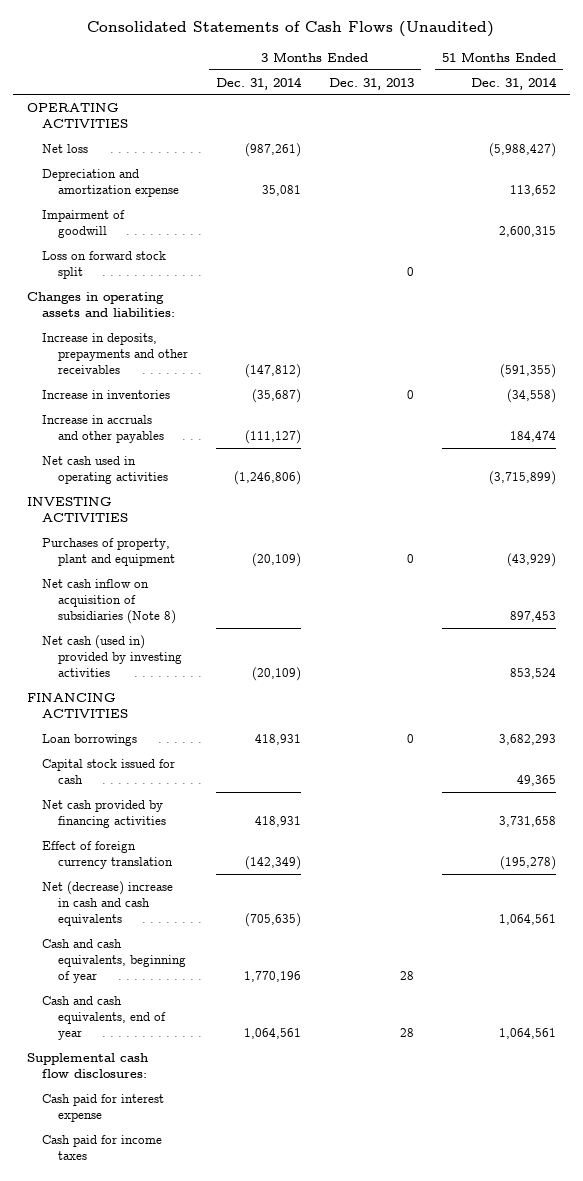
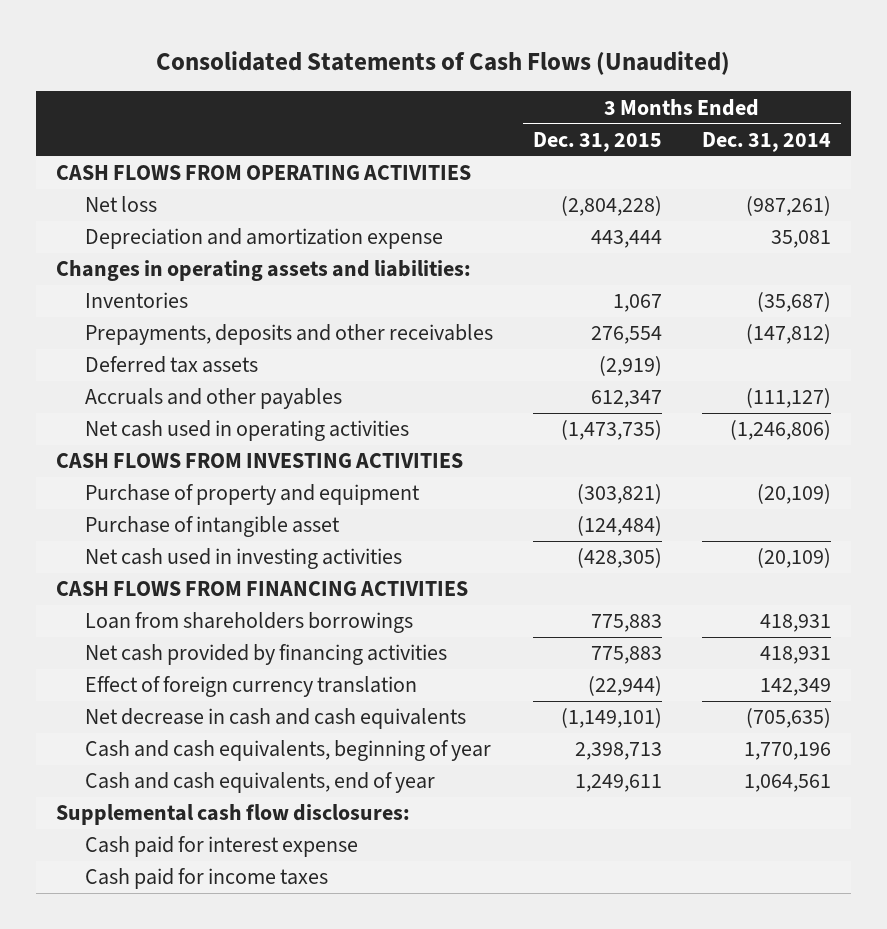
- | 3 Months Ended Dec. 31, 2014 | 3 Months Ended Dec. 31, 2013 | 51 Months Ended Dec. 31, 2014
+ | 3 Months Ended Dec. 31, 2015 | 3 Months Ended Dec. 31, 2014
- OPERATING ACTIVITIES
+ CASH FLOWS FROM OPERATING ACTIVITIES
- Impairment of goodwill | | | 2,600,315
- Loss on forward stock split | | 0 |
- Increase in deposits, prepayments and other receivables | (147,812) | | (591,355)
- Increase in inventories | (35,687) | 0 | (34,558)
- Increase in accruals and other payables | (111,127) | | 184,474
+ Inventories | 1,067 | (35,687)
+ Prepayments, deposits and other receivables | 276,554 | (147,812)
+ Deferred tax assets | (2,919) |
+ Accruals and other payables | 612,347 | (111,127)
- INVESTING ACTIVITIES
- Purchases of property, plant and equipment | (20,109) | 0 | (43,929)
- Net cash inflow on acquisition of subsidiaries (Note 8) | | | 897,453
- Net cash (used in) provided by investing activities | (20,109) | | 853,524
- FINANCING ACTIVITIES
- Loan borrowings | 418,931 | 0 | 3,682,293
- Capital stock issued for cash | | | 49,365
+ CASH FLOWS FROM INVESTING ACTIVITIES
+ Purchase of property and equipment | (303,821) | (20,109)
+ Purchase of intangible asset | (124,484) |
+ Net cash used in investing activities | (428,305) | (20,109)
+ CASH FLOWS FROM FINANCING ACTIVITIES
+ Loan from shareholders borrowings | 775,883 | 418,931
- Effect of foreign currency translation | (142,349) | | (195,278)
- Net (decrease) increase in cash and cash equivalents | (705,635) | | 1,064,561
+ Effect of foreign currency translation | (22,944) | 142,349
+ Net decrease in cash and cash equivalents | (1,149,101) | (705,635)

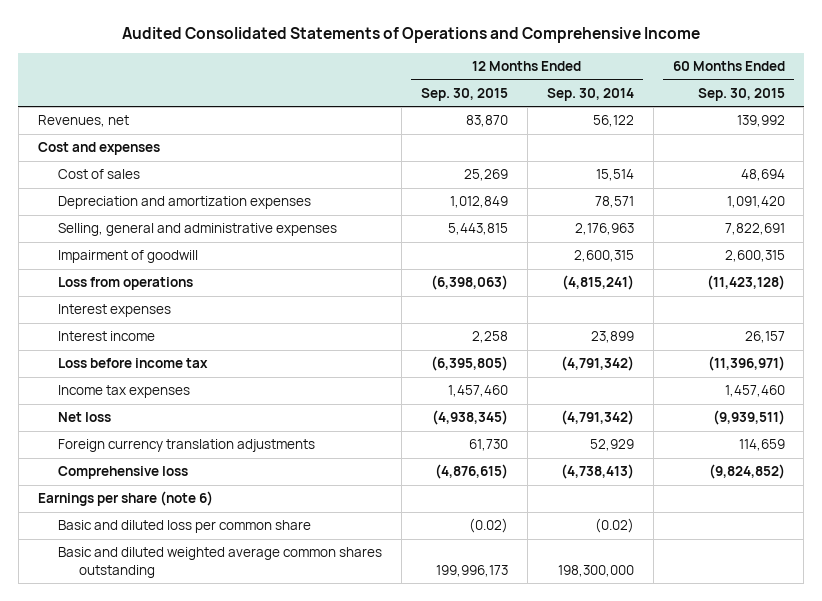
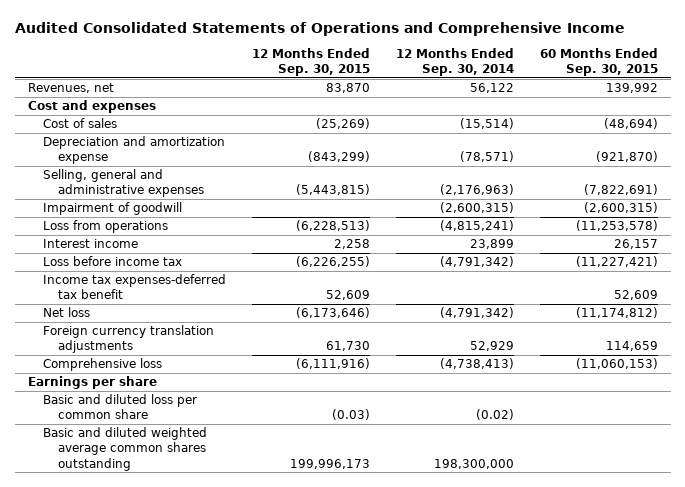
- Cost of sales | 25,269 | 15,514 | 48,694
- Depreciation and amortization expenses | 1,012,849 | 78,571 | 1,091,420
- Selling, general and administrative expenses | 5,443,815 | 2,176,963 | 7,822,691
- Impairment of goodwill | | 2,600,315 | 2,600,315
- Loss from operations | (6,398,063) | (4,815,241) | (11,423,128)
- Interest expenses
+ Cost of sales | (25,269) | (15,514) | (48,694)
+ Depreciation and amortization expense | (843,299) | (78,571) | (921,870)
+ Selling, general and administrative expenses | (5,443,815) | (2,176,963) | (7,822,691)
+ Impairment of goodwill | | (2,600,315) | (2,600,315)
+ Loss from operations | (6,228,513) | (4,815,241) | (11,253,578)
- Loss before income tax | (6,395,805) | (4,791,342) | (11,396,971)
- Income tax expenses | 1,457,460 | | 1,457,460
- Net loss | (4,938,345) | (4,791,342) | (9,939,511)
+ Loss before income tax | (6,226,255) | (4,791,342) | (11,227,421)
+ Income tax expenses-deferred tax benefit | 52,609 | | 52,609
+ Net loss | (6,173,646) | (4,791,342) | (11,174,812)
- Comprehensive loss | (4,876,615) | (4,738,413) | (9,824,852)
- Earnings per share (note 6)
- Basic and diluted loss per common share | (0.02) | (0.02) |
+ Comprehensive loss | (6,111,916) | (4,738,413) | (11,060,153)
+ Earnings per share
+ Basic and diluted loss per common share | (0.03) | (0.02) |

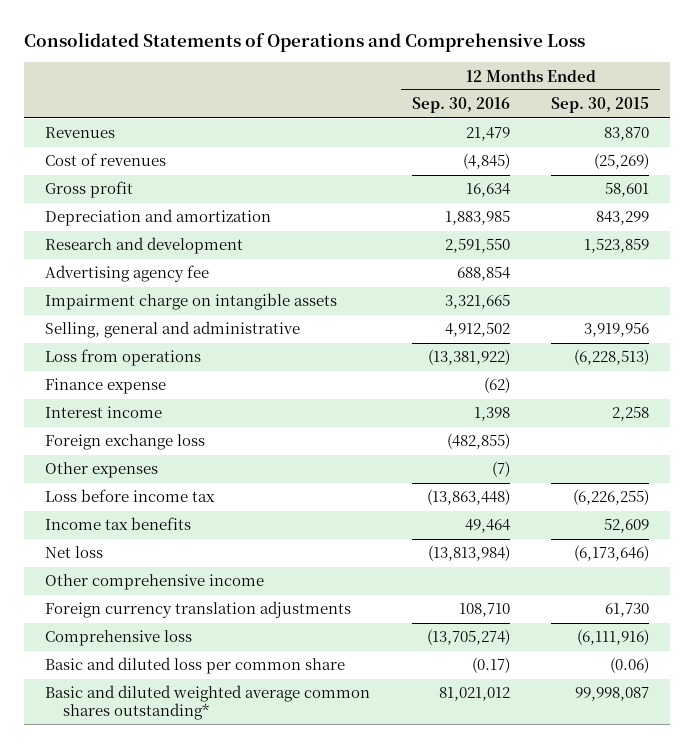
- Audited Consolidated Statements of Operations and Comprehensive Income
+ Consolidated Statements of Operations and Comprehensive Loss
- | 12 Months Ended Sep. 30, 2015 | 12 Months Ended Sep. 30, 2014 | 60 Months Ended Sep. 30, 2015
+ | 12 Months Ended Sep. 30, 2016 | 12 Months Ended Sep. 30, 2015
- Revenues, net | 83,870 | 56,122 | 139,992
- Cost and expenses
- Cost of sales | (25,269) | (15,514) | (48,694)
- Depreciation and amortization expense | (843,299) | (78,571) | (921,870)
- Selling, general and administrative expenses | (5,443,815) | (2,176,963) | (7,822,691)
- Impairment of goodwill | | (2,600,315) | (2,600,315)
+ Revenues | 21,479 | 83,870
+ Cost of revenues | (4,845) | (25,269)
+ Gross profit | 16,634 | 58,601
+ Depreciation and amortization | 1,883,985 | 843,299
+ Research and development | 2,591,550 | 1,523,859
+ Advertising agency fee | 688,854 |
+ Impairment charge on intangible assets | 3,321,665 |
+ Selling, general and administrative | 4,912,502 | 3,919,956
+ Finance expense | (62) |
+ Foreign exchange loss | (482,855) |
+ Other expenses | (7) |
- Income tax expenses-deferred tax benefit | 52,609 | | 52,609
+ Income tax benefits | 49,464 | 52,609
+ Other comprehensive income
- Earnings per share
- Basic and diluted loss per common share | (0.03) | (0.02) |
- Basic and diluted weighted average common shares outstanding | 199,996,173 | 198,300,000 |
+ Basic and diluted loss per common share | (0.17) | (0.06)
+ Basic and diluted weighted average common shares outstanding* | 81,021,012 | 99,998,087

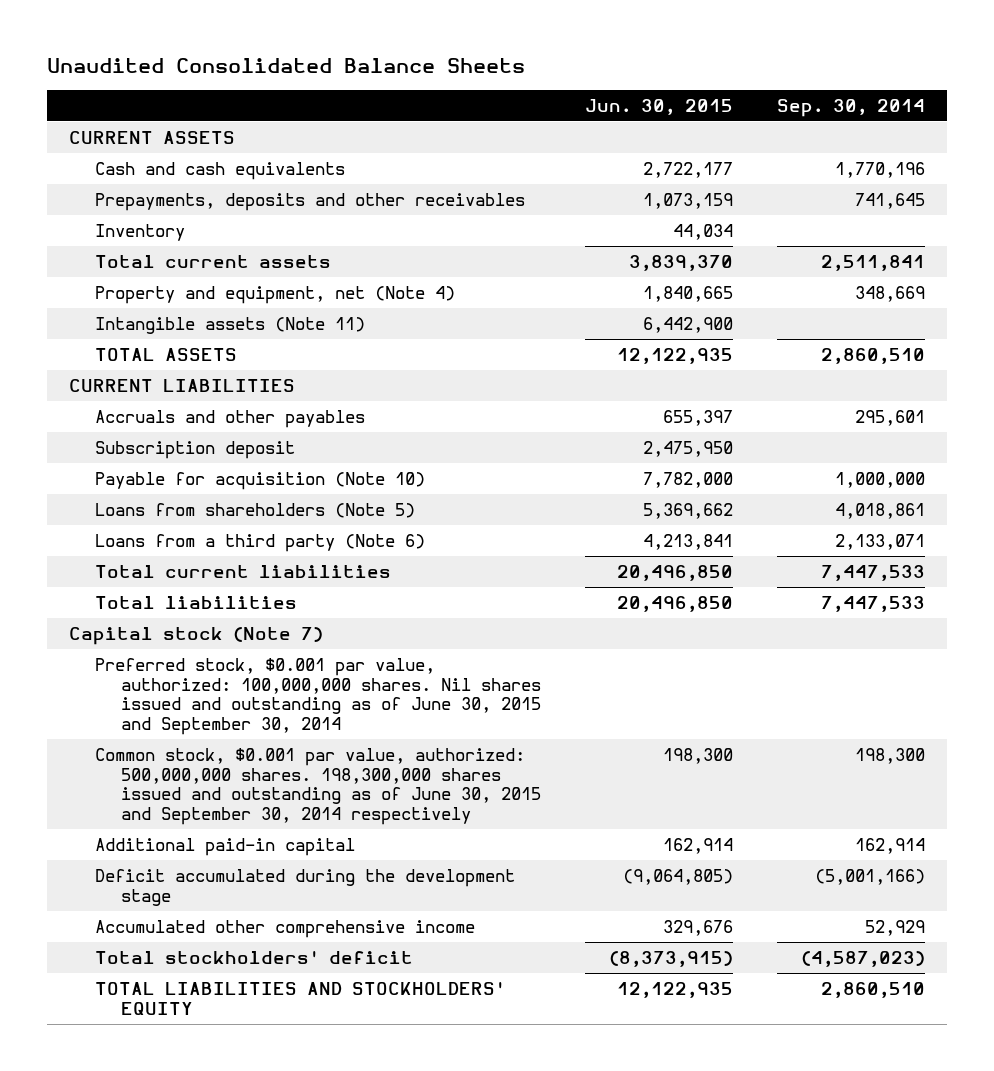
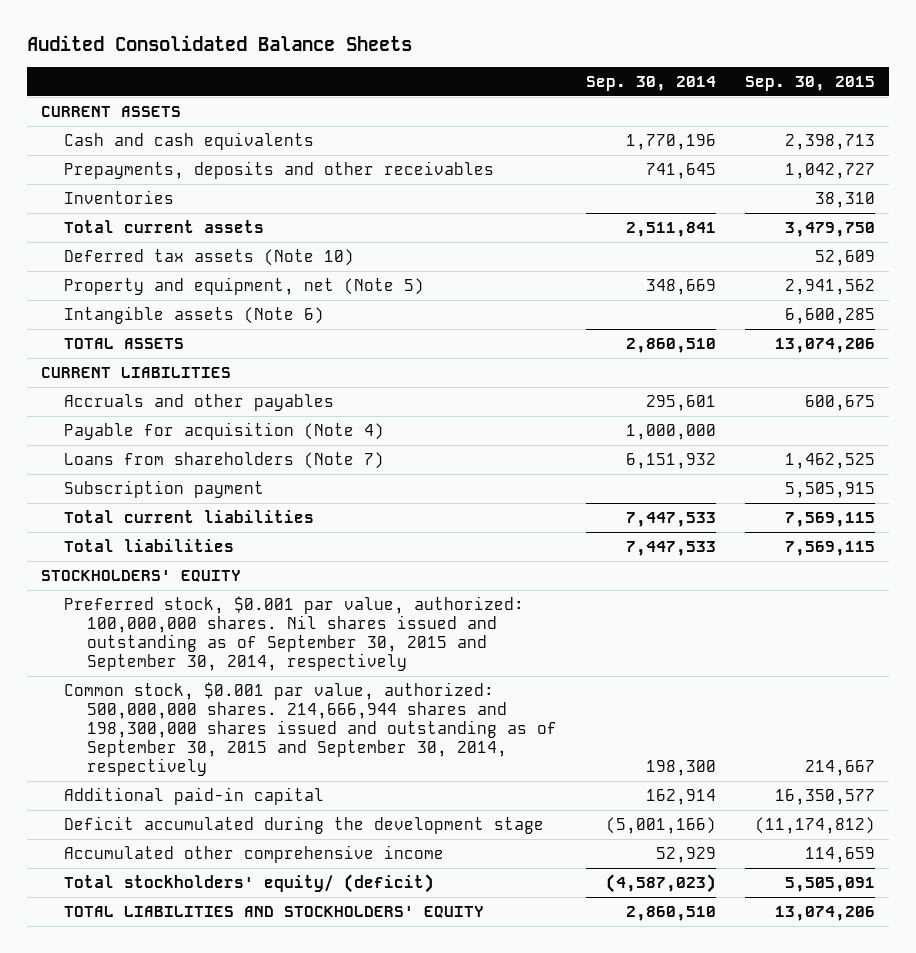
- Unaudited Consolidated Balance Sheets
+ Audited Consolidated Balance Sheets
- | Jun. 30, 2015 | Sep. 30, 2014
+ | Sep. 30, 2014 | Sep. 30, 2015
- Inventory | 44,034 |
+ Inventories | | 38,310
- Property and equipment, net (Note 4) | 1,840,665 | 348,669
- Intangible assets (Note 11) | 6,442,900 |
+ Deferred tax assets (Note 10) | | 52,609
+ Property and equipment, net (Note 5) | 348,669 | 2,941,562
+ Intangible assets (Note 6) | | 6,600,285
- Subscription deposit | 2,475,950 |
- Payable for acquisition (Note 10) | 7,782,000 | 1,000,000
- Loans from shareholders (Note 5) | 5,369,662 | 4,018,861
- Loans from a third party (Note 6) | 4,213,841 | 2,133,071
+ Payable for acquisition (Note 4) | 1,000,000 |
+ Loans from shareholders (Note 7) | 6,151,932 | 1,462,525
+ Subscription payment | | 5,505,915
- Capital stock (Note 7)
- Preferred stock, $0.001 par value, authorized: 100,000,000 shares. Nil shares issued and outstanding as of June 30, 2015 and September 30, 2014
- Common stock, $0.001 par value, authorized: 500,000,000 shares. 198,300,000 shares issued and outstanding as of June 30, 2015 and September 30, 2014 respectively | 198,300 | 198,300
+ STOCKHOLDERS' EQUITY
+ Preferred stock, $0.001 par value, authorized: 100,000,000 shares. Nil shares issued and outstanding as of September 30, 2015 and September 30, 2014, respectively
+ Common stock, $0.001 par value, authorized: 500,000,000 shares. 214,666,944 shares and 198,300,000 shares issued and outstanding as of September 30, 2015 and September 30, 2014, respectively | 198,300 | 214,667
- Total stockholders' deficit | (8,373,915) | (4,587,023)
+ Total stockholders' equity/ (deficit) | (4,587,023) | 5,505,091

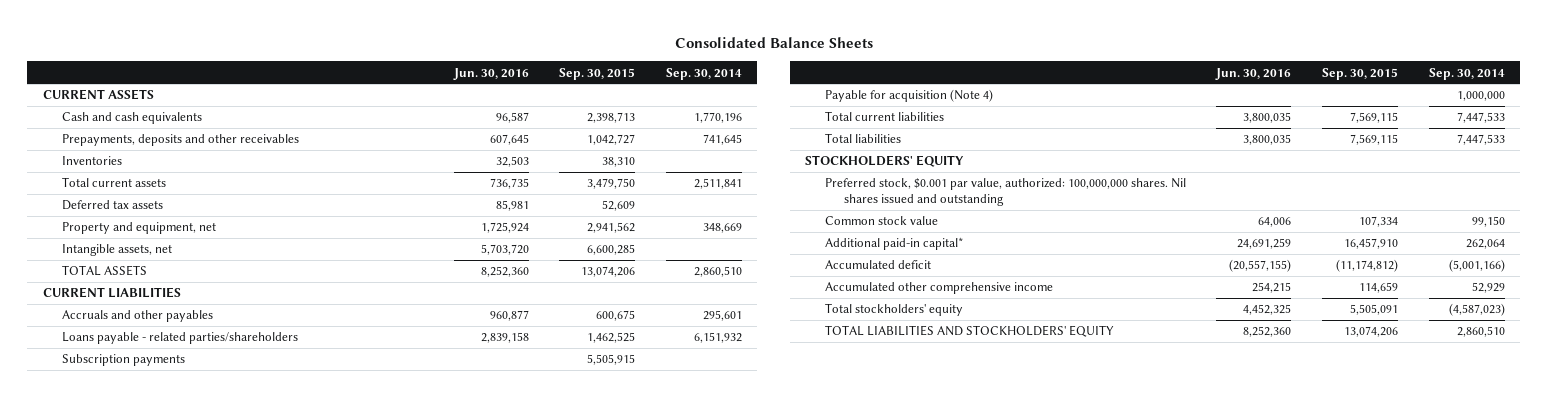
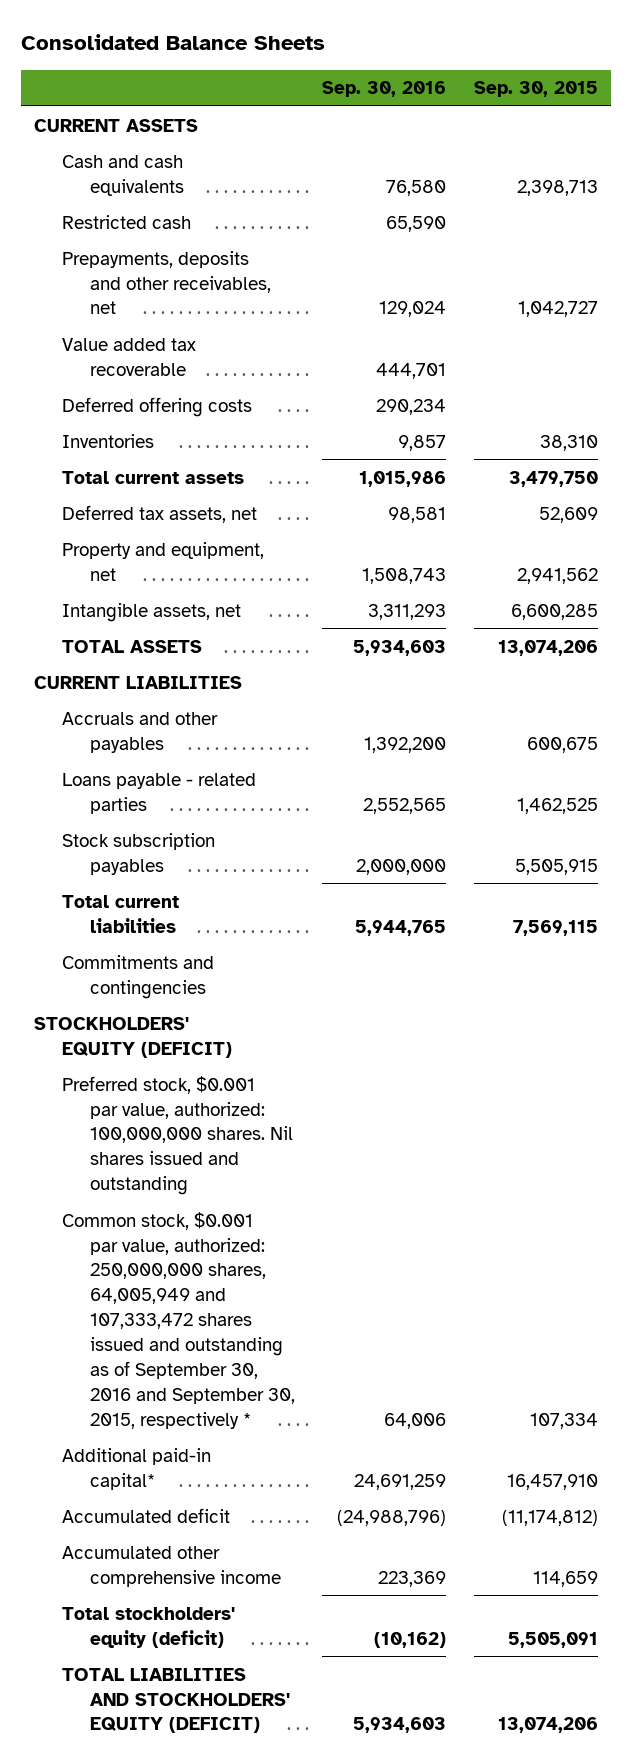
- | Jun. 30, 2016 | Sep. 30, 2015 | Sep. 30, 2014
+ | Sep. 30, 2016 | Sep. 30, 2015
- Prepayments, deposits and other receivables | 607,645 | 1,042,727 | 741,645
+ Restricted cash | 65,590 |
+ Prepayments, deposits and other receivables, net | 129,024 | 1,042,727
+ Value added tax recoverable | 444,701 |
+ Deferred offering costs | 290,234 |
- Deferred tax assets | 85,981 | 52,609 |
+ Deferred tax assets, net | 98,581 | 52,609
- Loans payable - related parties/shareholders | 2,839,158 | 1,462,525 | 6,151,932
- Subscription payments | | 5,505,915 |
- Payable for acquisition (Note 4) | | | 1,000,000
+ Loans payable - related parties | 2,552,565 | 1,462,525
+ Stock subscription payables | 2,000,000 | 5,505,915
- Total liabilities | 3,800,035 | 7,569,115 | 7,447,533
- STOCKHOLDERS' EQUITY
+ Commitments and contingencies
+ STOCKHOLDERS' EQUITY (DEFICIT)
- Common stock value | 64,006 | 107,334 | 99,150
+ Common stock, $0.001 par value, authorized: 250,000,000 shares, 64,005,949 and 107,333,472 shares issued and outstanding as of September 30, 2016 and September 30, 2015, respectively * | 64,006 | 107,334
- Total stockholders' equity | 4,452,325 | 5,505,091 | (4,587,023)
- TOTAL LIABILITIES AND STOCKHOLDERS' EQUITY | 8,252,360 | 13,074,206 | 2,860,510
+ Total stockholders' equity (deficit) | (10,162) | 5,505,091
+ TOTAL LIABILITIES AND STOCKHOLDERS' EQUITY (DEFICIT) | 5,934,603 | 13,074,206

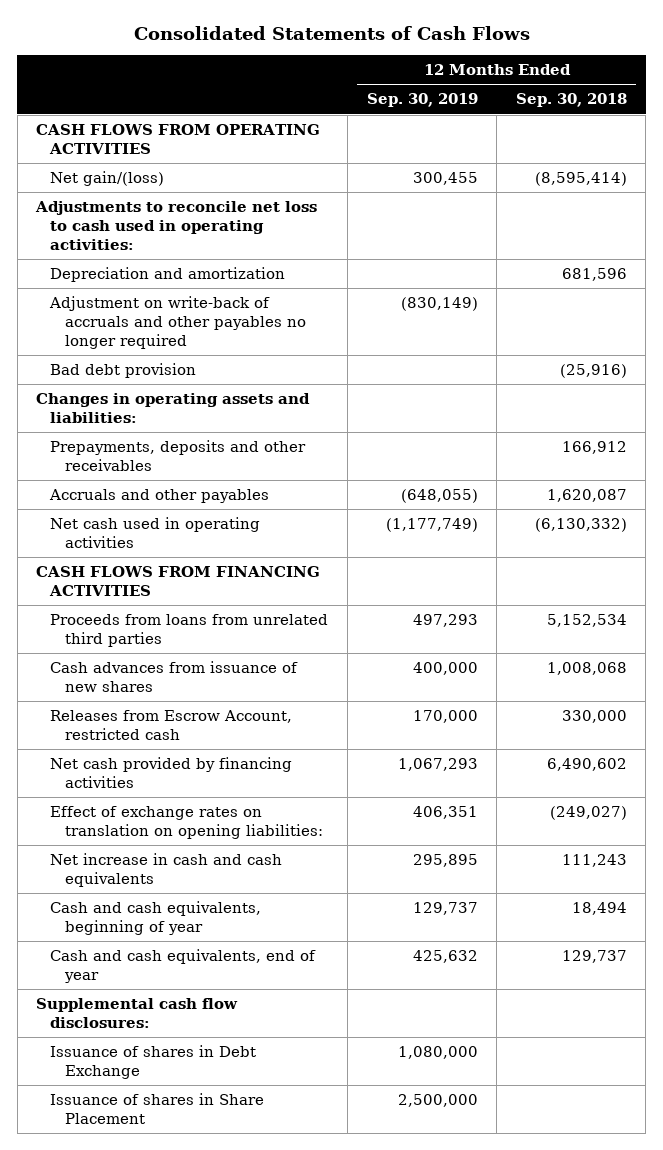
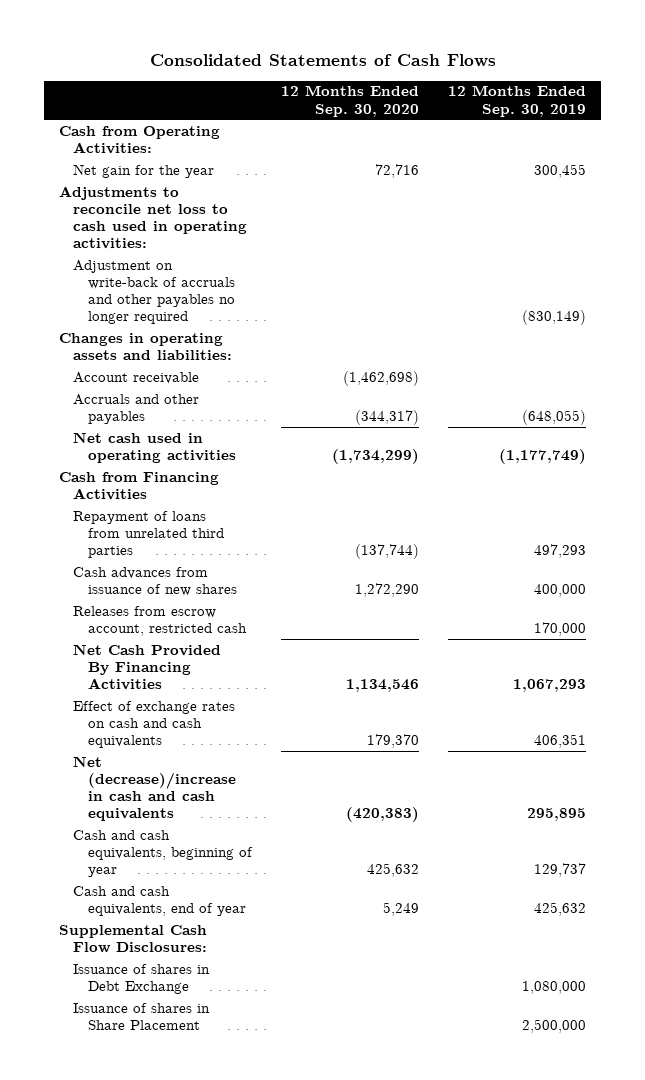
- | 12 Months Ended Sep. 30, 2019 | 12 Months Ended Sep. 30, 2018
+ | 12 Months Ended Sep. 30, 2020 | 12 Months Ended Sep. 30, 2019
- CASH FLOWS FROM OPERATING ACTIVITIES
- Net gain/(loss) | 300,455 | (8,595,414)
+ Cash from Operating Activities:
+ Net gain for the year | 72,716 | 300,455
- Depreciation and amortization | | 681,596
- Bad debt provision | | (25,916)
- Prepayments, deposits and other receivables | | 166,912
+ Account receivable | (1,462,698) |
- CASH FLOWS FROM FINANCING ACTIVITIES
- Proceeds from loans from unrelated third parties | 497,293 | 5,152,534
+ Cash from Financing Activities
+ Repayment of loans from unrelated third parties | (137,744) | 497,293
- Releases from Escrow Account, restricted cash | 170,000 | 330,000
- Net cash provided by financing activities | 1,067,293 | 6,490,602
- Effect of exchange rates on translation on opening liabilities: | 406,351 | (249,027)
- Net increase in cash and cash equivalents | 295,895 | 111,243
+ Releases from escrow account, restricted cash | | 170,000
+ Net Cash Provided By Financing Activities | 1,134,546 | 1,067,293
+ Effect of exchange rates on cash and cash equivalents | 179,370 | 406,351
+ Net (decrease)/increase in cash and cash equivalents | (420,383) | 295,895
- Supplemental cash flow disclosures:
+ Supplemental Cash Flow Disclosures:

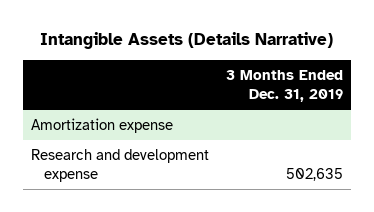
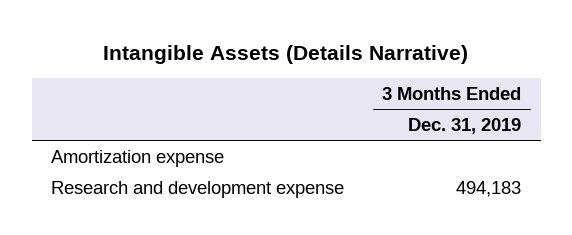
- Research and development expense | 502,635
+ Research and development expense | 494,183

